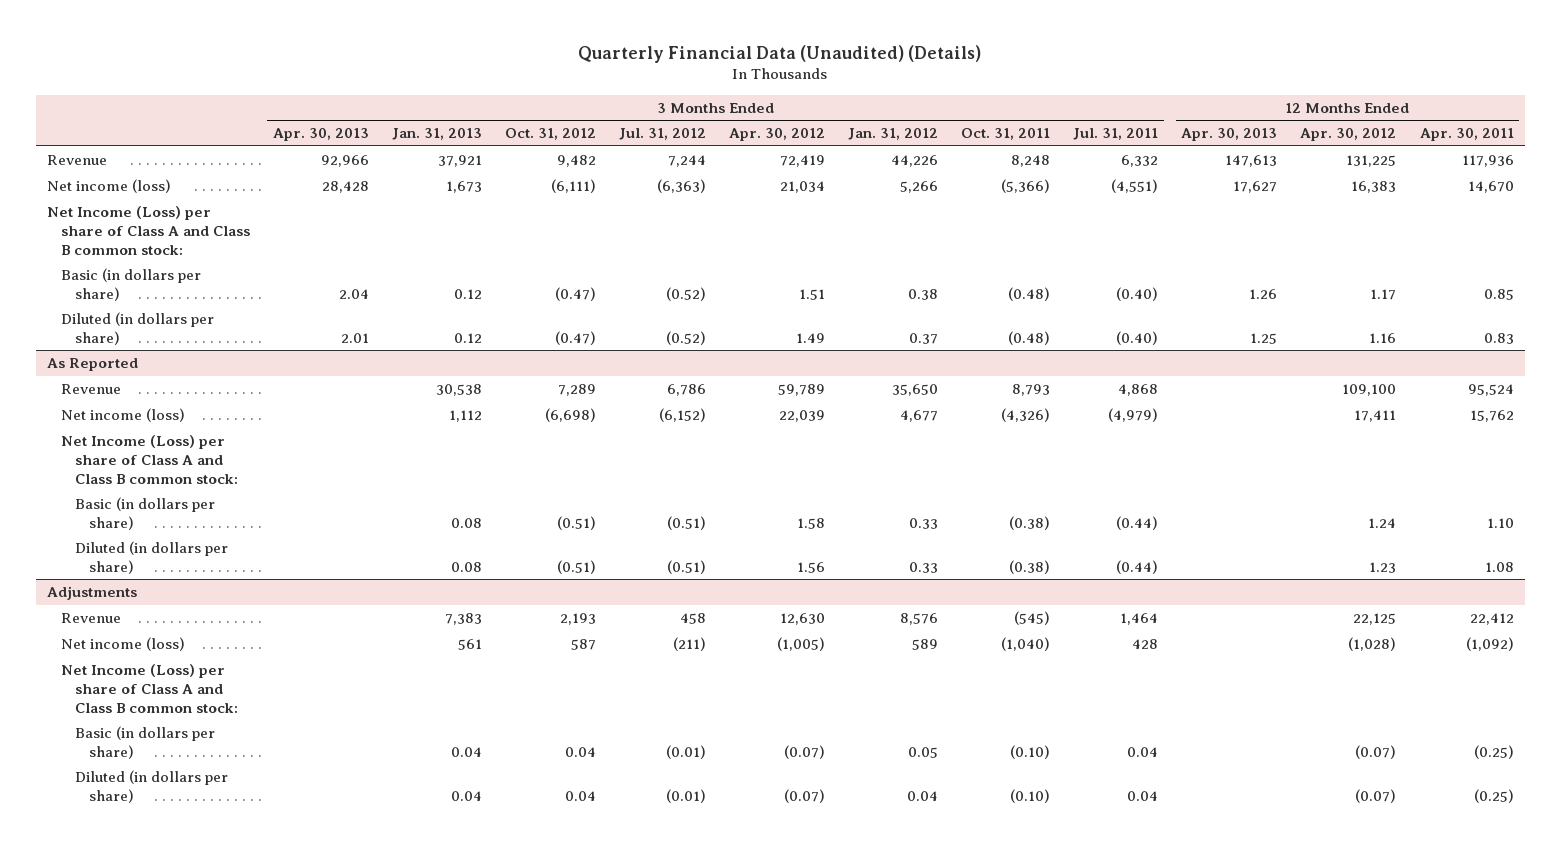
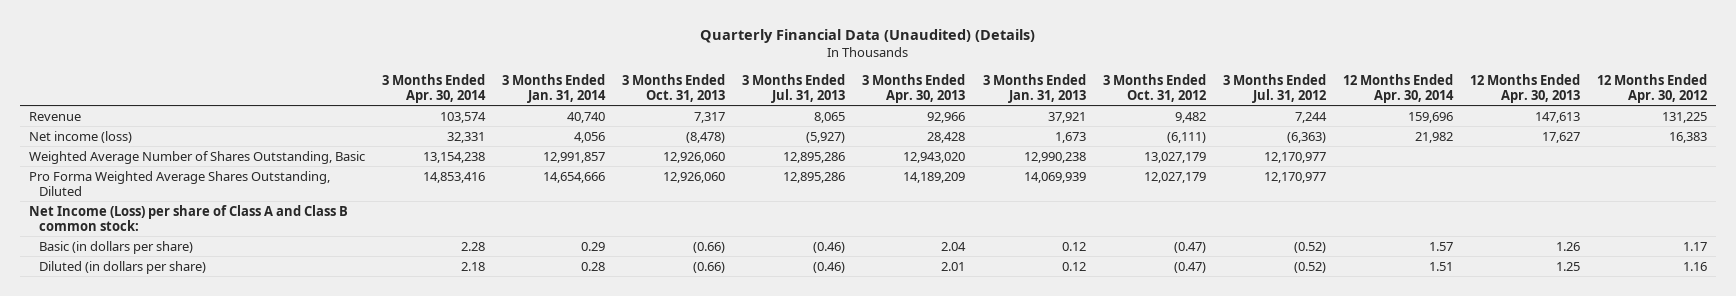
- | 3 Months Ended Apr. 30, 2013 | 3 Months Ended Jan. 31, 2013 | 3 Months Ended Oct. 31, 2012 | 3 Months Ended Jul. 31, 2012 | 3 Months Ended Apr. 30, 2012 | 3 Months Ended Jan. 31, 2012 | 3 Months Ended Oct. 31, 2011 | 3 Months Ended Jul. 31, 2011 | 12 Months Ended Apr. 30, 2013 | 12 Months Ended Apr. 30, 2012 | 12 Months Ended Apr. 30, 2011
+ | 3 Months Ended Apr. 30, 2014 | 3 Months Ended Jan. 31, 2014 | 3 Months Ended Oct. 31, 2013 | 3 Months Ended Jul. 31, 2013 | 3 Months Ended Apr. 30, 2013 | 3 Months Ended Jan. 31, 2013 | 3 Months Ended Oct. 31, 2012 | 3 Months Ended Jul. 31, 2012 | 12 Months Ended Apr. 30, 2014 | 12 Months Ended Apr. 30, 2013 | 12 Months Ended Apr. 30, 2012
+ Weighted Average Number of Shares Outstanding, Basic | 13,154,238 | 12,991,857 | 12,926,060 | 12,895,286 | 12,943,020 | 12,990,238 | 13,027,179 | 12,170,977 | | |
+ Pro Forma Weighted Average Shares Outstanding, Diluted | 14,853,416 | 14,654,666 | 12,926,060 | 12,895,286 | 14,189,209 | 14,069,939 | 12,027,179 | 12,170,977 | | |
- As Reported
- Revenue | | 30,538 | 7,289 | 6,786 | 59,789 | 35,650 | 8,793 | 4,868 | | 109,100 | 95,524
- Net income (loss) | | 1,112 | (6,698) | (6,152) | 22,039 | 4,677 | (4,326) | (4,979) | | 17,411 | 15,762
- Net Income (Loss) per share of Class A and Class B common stock:
- Basic (in dollars per share) | | 0.08 | (0.51) | (0.51) | 1.58 | 0.33 | (0.38) | (0.44) | | 1.24 | 1.10
- Diluted (in dollars per share) | | 0.08 | (0.51) | (0.51) | 1.56 | 0.33 | (0.38) | (0.44) | | 1.23 | 1.08
- Adjustments
- Revenue | | 7,383 | 2,193 | 458 | 12,630 | 8,576 | (545) | 1,464 | | 22,125 | 22,412
- Net income (loss) | | 561 | 587 | (211) | (1,005) | 589 | (1,040) | 428 | | (1,028) | (1,092)
- Net Income (Loss) per share of Class A and Class B common stock:
- Basic (in dollars per share) | | 0.04 | 0.04 | (0.01) | (0.07) | 0.05 | (0.10) | 0.04 | | (0.07) | (0.25)
- Diluted (in dollars per share) | | 0.04 | 0.04 | (0.01) | (0.07) | 0.04 | (0.10) | 0.04 | | (0.07) | (0.25)

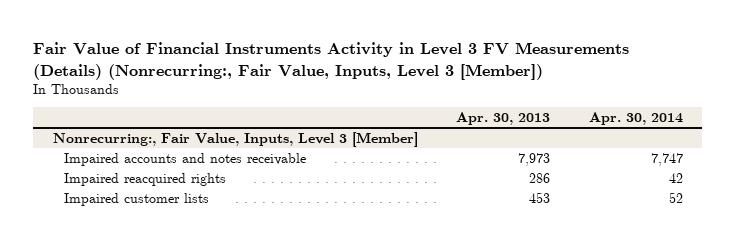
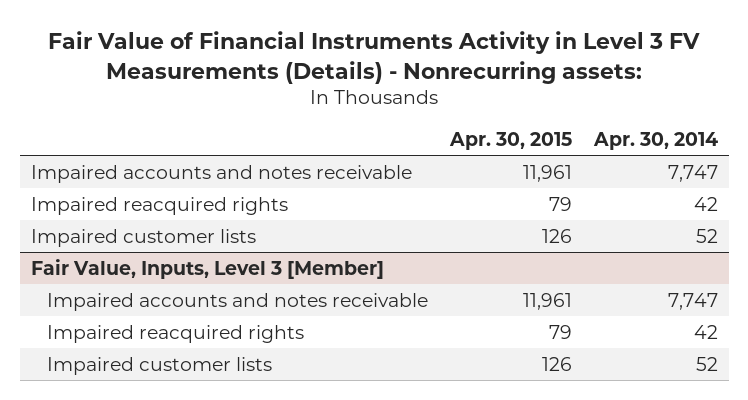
- Fair Value of Financial Instruments Activity in Level 3 FV Measurements (Details) (Nonrecurring:, Fair Value, Inputs, Level 3 [Member])
+ Fair Value of Financial Instruments Activity in Level 3 FV Measurements (Details) - Nonrecurring assets:
- | Apr. 30, 2013 | Apr. 30, 2014
+ | Apr. 30, 2015 | Apr. 30, 2014
- Nonrecurring:, Fair Value, Inputs, Level 3 [Member]
+ Fair Value, Inputs, Level 3 [Member]
+ Impaired accounts and notes receivable | 11,961 | 7,747
+ Impaired reacquired rights | 79 | 42
+ Impaired customer lists | 126 | 52

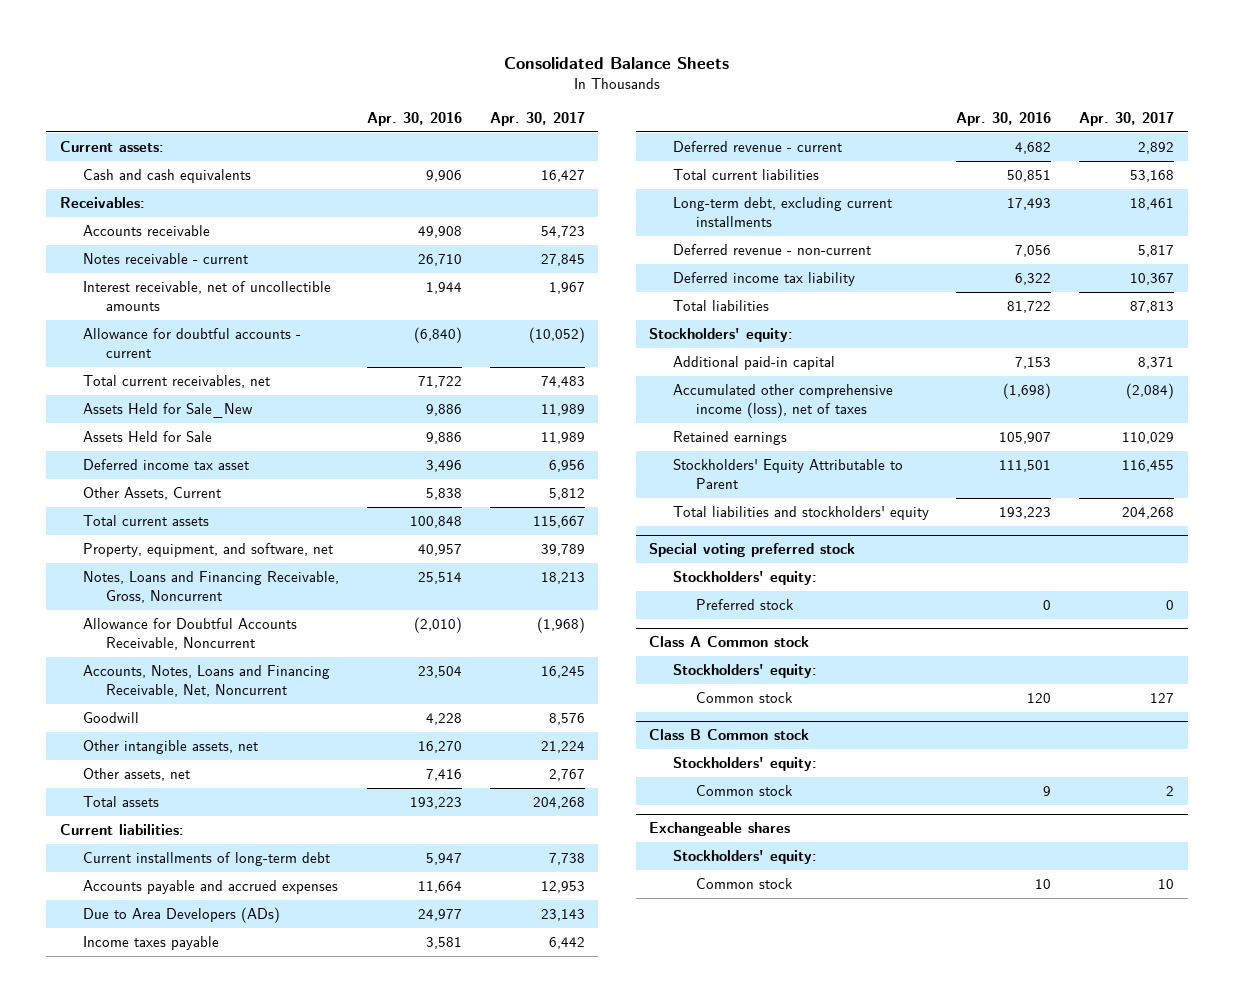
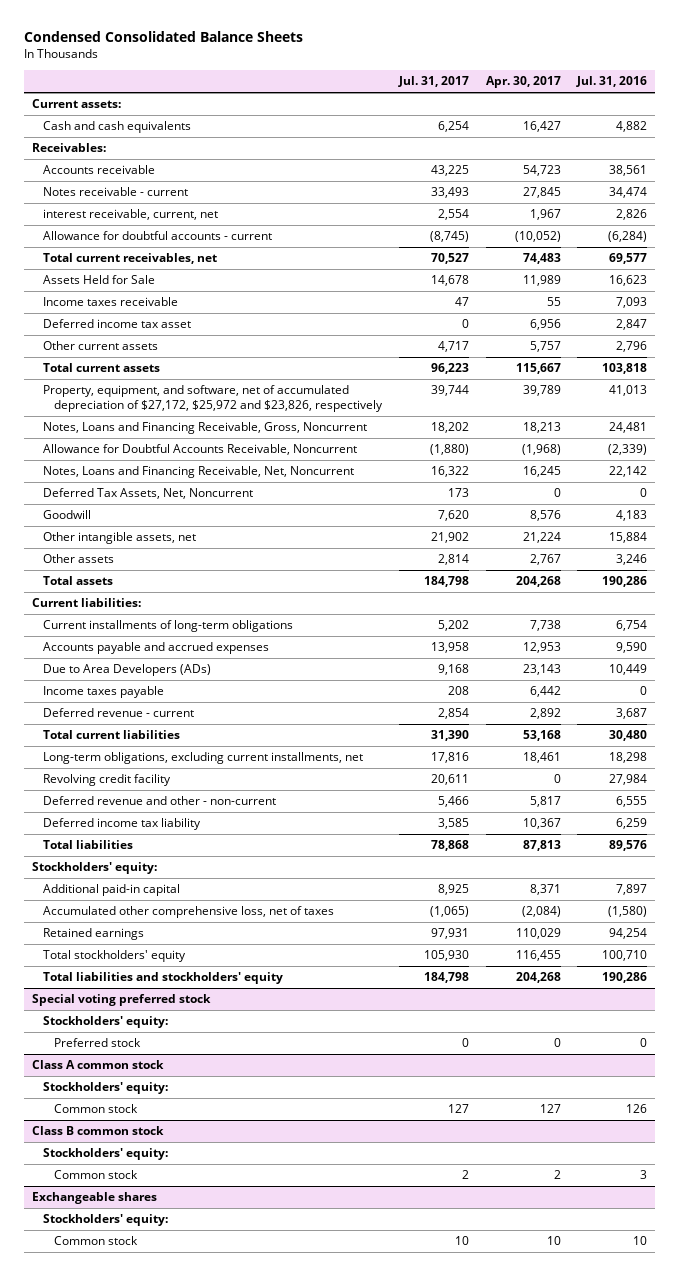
- Consolidated Balance Sheets
+ Condensed Consolidated Balance Sheets
- | Apr. 30, 2016 | Apr. 30, 2017
+ | Jul. 31, 2017 | Apr. 30, 2017 | Jul. 31, 2016
- Interest receivable, net of uncollectible amounts | 1,944 | 1,967
+ interest receivable, current, net | 2,554 | 1,967 | 2,826
- Assets Held for Sale_New | 9,886 | 11,989
+ Income taxes receivable | 47 | 55 | 7,093
- Other Assets, Current | 5,838 | 5,812
+ Other current assets | 4,717 | 5,757 | 2,796
- Property, equipment, and software, net | 40,957 | 39,789
+ Property, equipment, and software, net of accumulated depreciation of $27,172, $25,972 and $23,826, respectively | 39,744 | 39,789 | 41,013
- Accounts, Notes, Loans and Financing Receivable, Net, Noncurrent | 23,504 | 16,245
+ Notes, Loans and Financing Receivable, Net, Noncurrent | 16,322 | 16,245 | 22,142
+ Deferred Tax Assets, Net, Noncurrent | 173 | 0 | 0
- Other assets, net | 7,416 | 2,767
+ Other assets | 2,814 | 2,767 | 3,246
- Current installments of long-term debt | 5,947 | 7,738
+ Current installments of long-term obligations | 5,202 | 7,738 | 6,754
- Long-term debt, excluding current installments | 17,493 | 18,461
- Deferred revenue - non-current | 7,056 | 5,817
+ Long-term obligations, excluding current installments, net | 17,816 | 18,461 | 18,298
+ Revolving credit facility | 20,611 | 0 | 27,984
+ Deferred revenue and other - non-current | 5,466 | 5,817 | 6,555
- Accumulated other comprehensive income (loss), net of taxes | (1,698) | (2,084)
+ Accumulated other comprehensive loss, net of taxes | (1,065) | (2,084) | (1,580)
- Stockholders' Equity Attributable to Parent | 111,501 | 116,455
+ Total stockholders' equity | 105,930 | 116,455 | 100,710
- Class A Common stock
+ Class A common stock
- Class B Common stock
+ Class B common stock

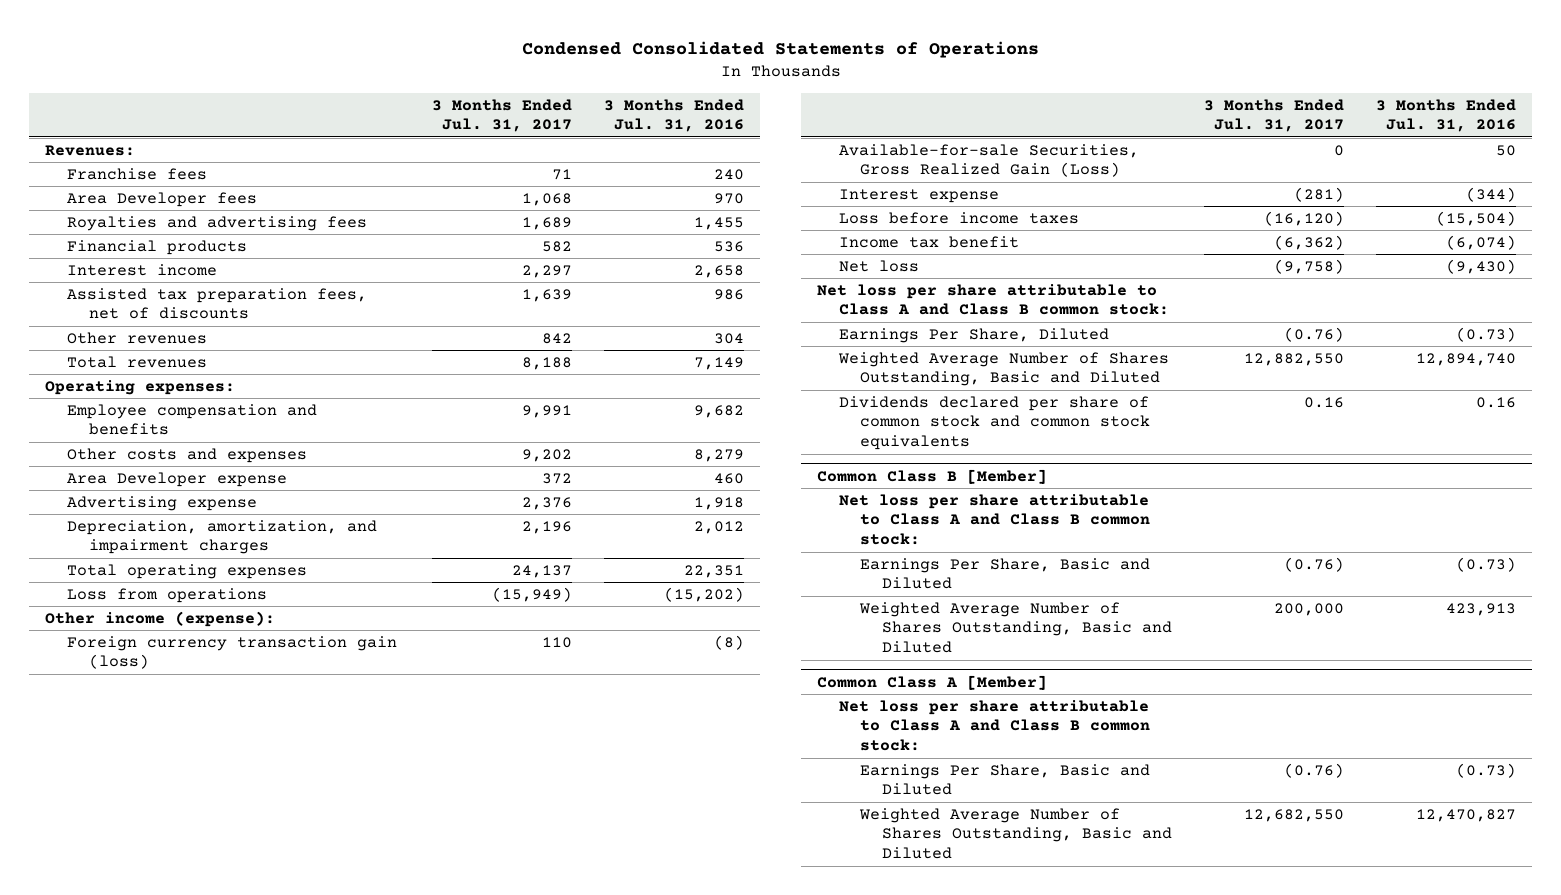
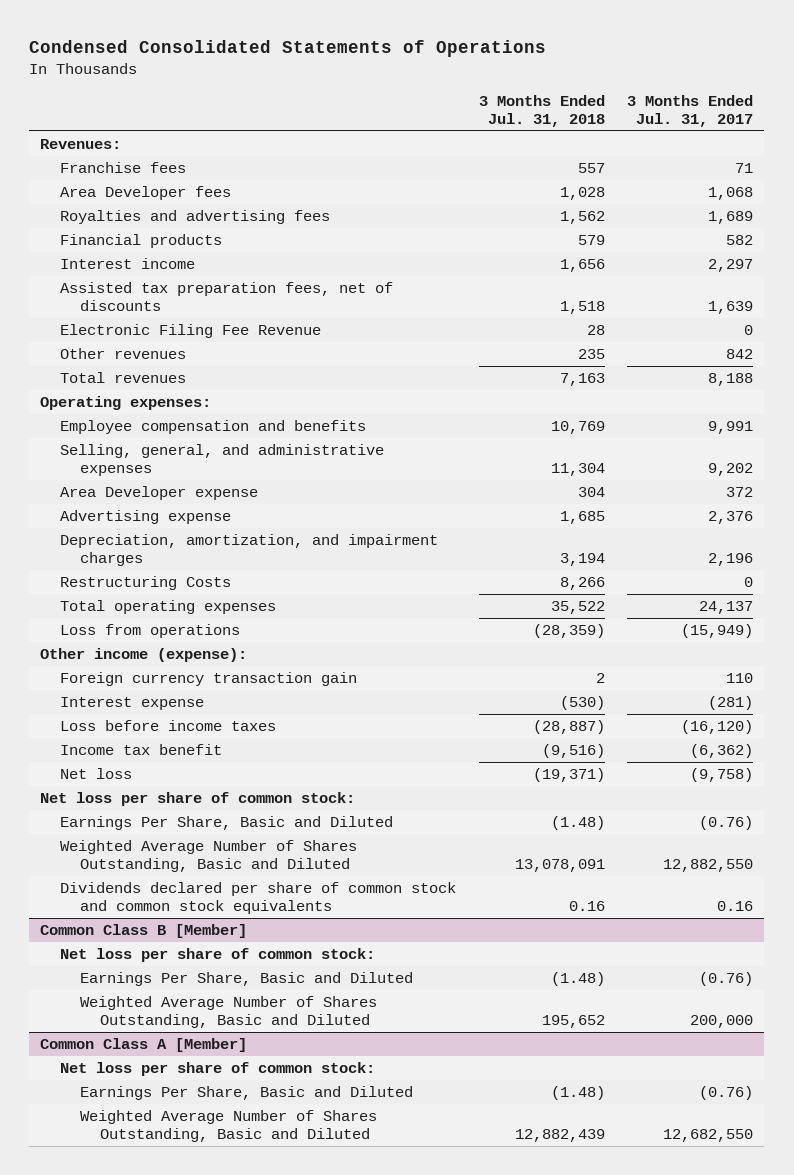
- | 3 Months Ended Jul. 31, 2017 | 3 Months Ended Jul. 31, 2016
+ | 3 Months Ended Jul. 31, 2018 | 3 Months Ended Jul. 31, 2017
+ Electronic Filing Fee Revenue | 28 | 0
- Other costs and expenses | 9,202 | 8,279
+ Selling, general, and administrative expenses | 11,304 | 9,202
+ Restructuring Costs | 8,266 | 0
- Foreign currency transaction gain (loss) | 110 | (8)
- Available-for-sale Securities, Gross Realized Gain (Loss) | 0 | 50
+ Foreign currency transaction gain | 2 | 110
- Net loss per share attributable to Class A and Class B common stock:
- Earnings Per Share, Diluted | (0.76) | (0.73)
+ Net loss per share of common stock:
+ Earnings Per Share, Basic and Diluted | (1.48) | (0.76)
@ Common Class B [Member]
- Net loss per share attributable to Class A and Class B common stock:
+ Net loss per share of common stock:
@ Common Class A [Member]
- Net loss per share attributable to Class A and Class B common stock:
+ Net loss per share of common stock:

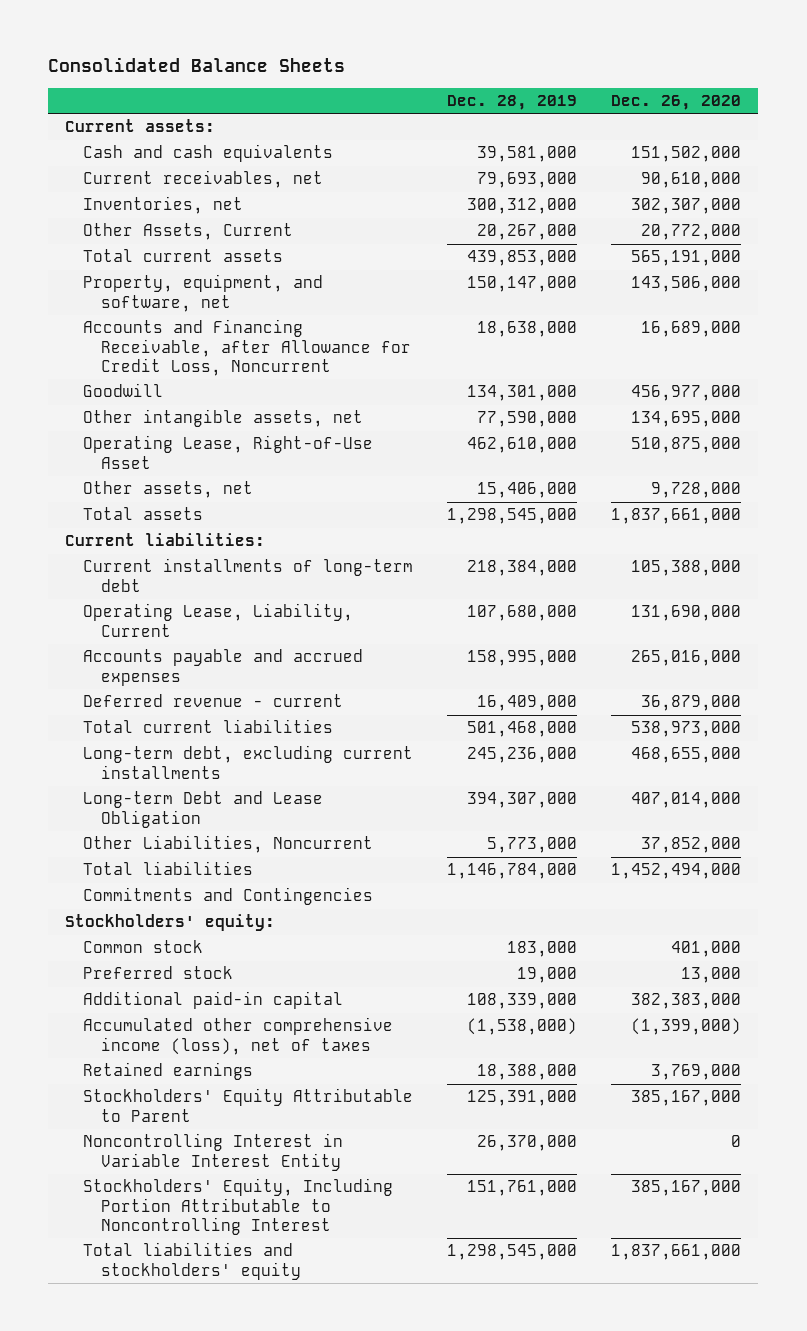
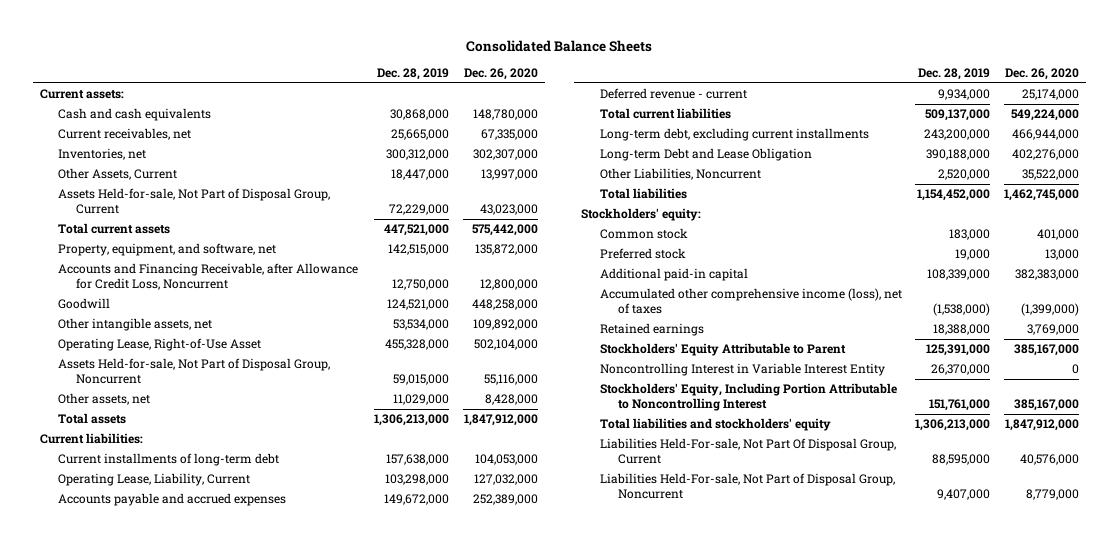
- Cash and cash equivalents | 39,581,000 | 151,502,000
- Current receivables, net | 79,693,000 | 90,610,000
+ Cash and cash equivalents | 30,868,000 | 148,780,000
+ Current receivables, net | 25,665,000 | 67,335,000
- Other Assets, Current | 20,267,000 | 20,772,000
- Total current assets | 439,853,000 | 565,191,000
- Property, equipment, and software, net | 150,147,000 | 143,506,000
- Accounts and Financing Receivable, after Allowance for Credit Loss, Noncurrent | 18,638,000 | 16,689,000
- Goodwill | 134,301,000 | 456,977,000
- Other intangible assets, net | 77,590,000 | 134,695,000
- Operating Lease, Right-of-Use Asset | 462,610,000 | 510,875,000
- Other assets, net | 15,406,000 | 9,728,000
- Total assets | 1,298,545,000 | 1,837,661,000
+ Other Assets, Current | 18,447,000 | 13,997,000
+ Assets Held-for-sale, Not Part of Disposal Group, Current | 72,229,000 | 43,023,000
+ Total current assets | 447,521,000 | 575,442,000
+ Property, equipment, and software, net | 142,515,000 | 135,872,000
+ Accounts and Financing Receivable, after Allowance for Credit Loss, Noncurrent | 12,750,000 | 12,800,000
+ Goodwill | 124,521,000 | 448,258,000
+ Other intangible assets, net | 53,534,000 | 109,892,000
+ Operating Lease, Right-of-Use Asset | 455,328,000 | 502,104,000
+ Assets Held-for-sale, Not Part of Disposal Group, Noncurrent | 59,015,000 | 55,116,000
+ Other assets, net | 11,029,000 | 8,428,000
+ Total assets | 1,306,213,000 | 1,847,912,000
- Current installments of long-term debt | 218,384,000 | 105,388,000
- Operating Lease, Liability, Current | 107,680,000 | 131,690,000
- Accounts payable and accrued expenses | 158,995,000 | 265,016,000
- Deferred revenue - current | 16,409,000 | 36,879,000
- Total current liabilities | 501,468,000 | 538,973,000
- Long-term debt, excluding current installments | 245,236,000 | 468,655,000
- Long-term Debt and Lease Obligation | 394,307,000 | 407,014,000
- Other Liabilities, Noncurrent | 5,773,000 | 37,852,000
- Total liabilities | 1,146,784,000 | 1,452,494,000
- Commitments and Contingencies
+ Current installments of long-term debt | 157,638,000 | 104,053,000
+ Operating Lease, Liability, Current | 103,298,000 | 127,032,000
+ Accounts payable and accrued expenses | 149,672,000 | 252,389,000
+ Deferred revenue - current | 9,934,000 | 25,174,000
+ Total current liabilities | 509,137,000 | 549,224,000
+ Long-term debt, excluding current installments | 243,200,000 | 466,944,000
+ Long-term Debt and Lease Obligation | 390,188,000 | 402,276,000
+ Other Liabilities, Noncurrent | 2,520,000 | 35,522,000
+ Total liabilities | 1,154,452,000 | 1,462,745,000
- Total liabilities and stockholders' equity | 1,298,545,000 | 1,837,661,000
+ Total liabilities and stockholders' equity | 1,306,213,000 | 1,847,912,000
+ Liabilities Held-For-sale, Not Part Of Disposal Group, Current | 88,595,000 | 40,576,000
+ Liabilities Held-For-sale, Not Part of Disposal Group, Noncurrent | 9,407,000 | 8,779,000

